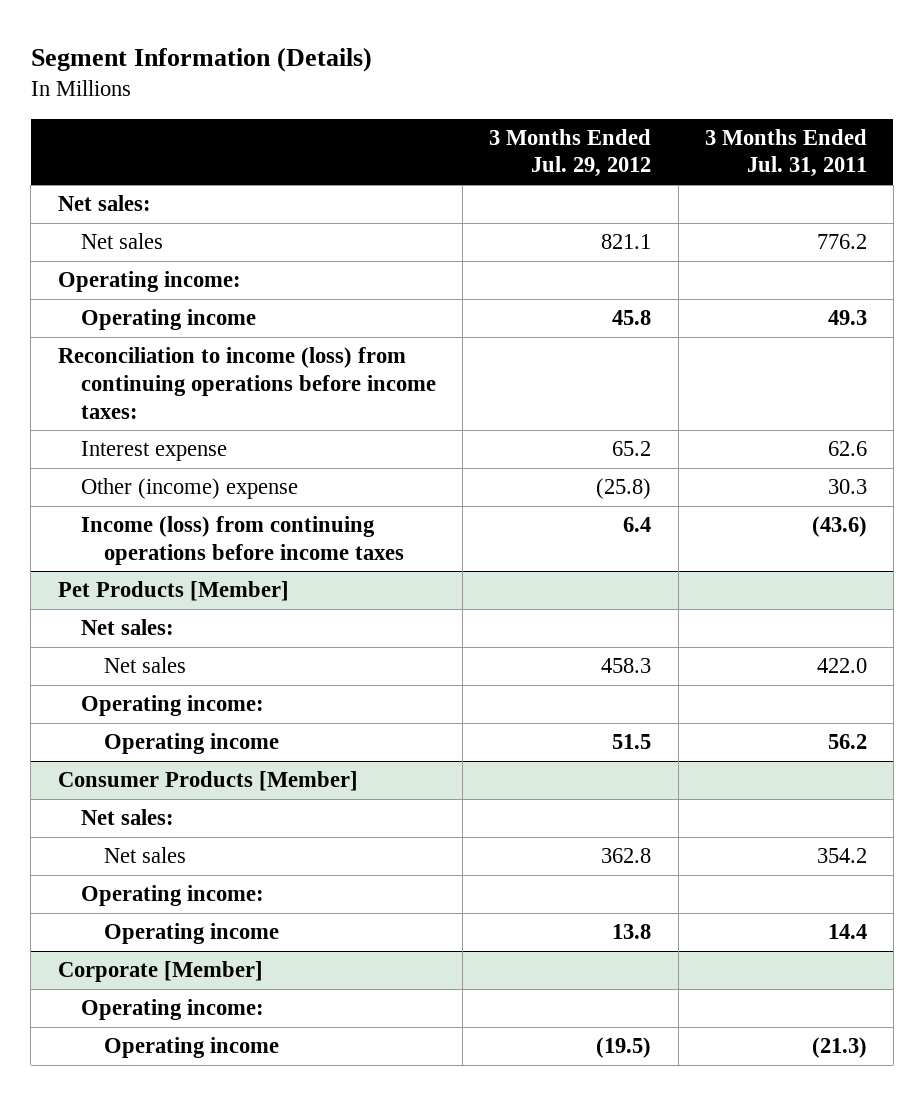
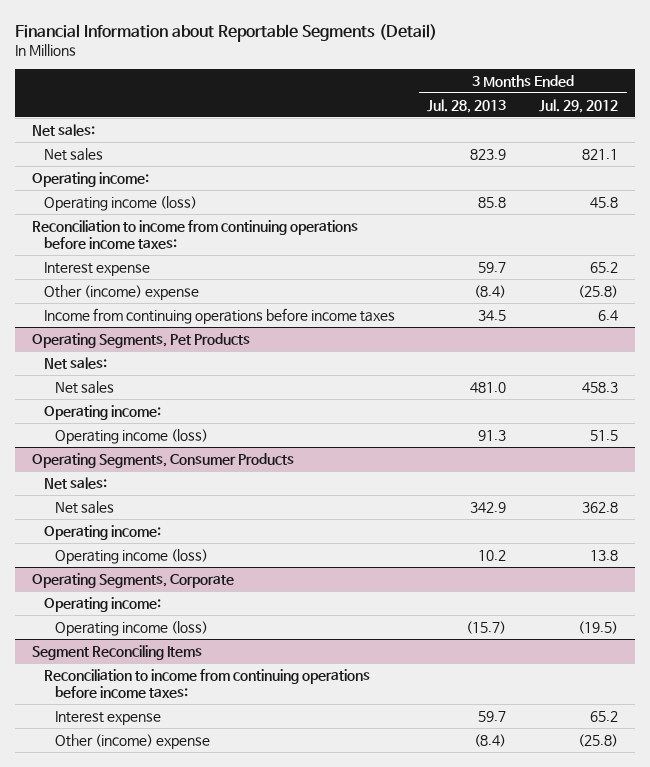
- Segment Information (Details)
+ Financial Information about Reportable Segments (Detail)
- | 3 Months Ended Jul. 29, 2012 | 3 Months Ended Jul. 31, 2011
+ | 3 Months Ended Jul. 28, 2013 | 3 Months Ended Jul. 29, 2012
- Operating income | 45.8 | 49.3
- Reconciliation to income (loss) from continuing operations before income taxes:
+ Operating income (loss) | 85.8 | 45.8
+ Reconciliation to income from continuing operations before income taxes:
- Income (loss) from continuing operations before income taxes | 6.4 | (43.6)
- Pet Products [Member]
+ Income from continuing operations before income taxes | 34.5 | 6.4
+ Operating Segments, Pet Products
- Operating income | 51.5 | 56.2
- Consumer Products [Member]
+ Operating income (loss) | 91.3 | 51.5
+ Operating Segments, Consumer Products
- Operating income | 13.8 | 14.4
- Corporate [Member]
+ Operating income (loss) | 10.2 | 13.8
+ Operating Segments, Corporate
- Operating income | (19.5) | (21.3)
+ Operating income (loss) | (15.7) | (19.5)
+ Segment Reconciling Items
+ Reconciliation to income from continuing operations before income taxes:
+ Interest expense | 59.7 | 65.2
+ Other (income) expense | (8.4) | (25.8)

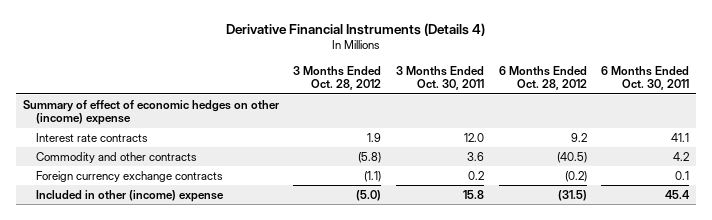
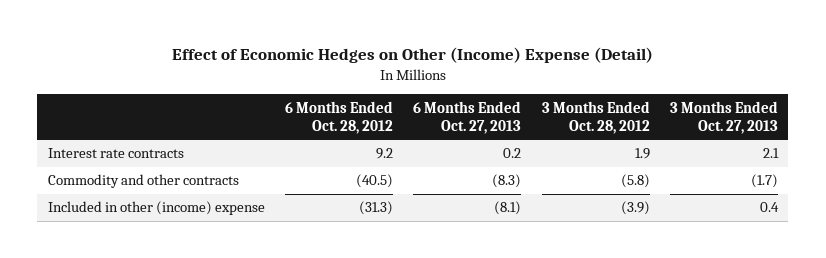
- Derivative Financial Instruments (Details 4)
+ Effect of Economic Hedges on Other (Income) Expense (Detail)
- | 3 Months Ended Oct. 28, 2012 | 3 Months Ended Oct. 30, 2011 | 6 Months Ended Oct. 28, 2012 | 6 Months Ended Oct. 30, 2011
+ | 6 Months Ended Oct. 28, 2012 | 6 Months Ended Oct. 27, 2013 | 3 Months Ended Oct. 28, 2012 | 3 Months Ended Oct. 27, 2013
- Summary of effect of economic hedges on other (income) expense
- Foreign currency exchange contracts | (1.1) | 0.2 | (0.2) | 0.1
- Included in other (income) expense | (5.0) | 15.8 | (31.5) | 45.4
+ Included in other (income) expense | (31.3) | (8.1) | (3.9) | 0.4

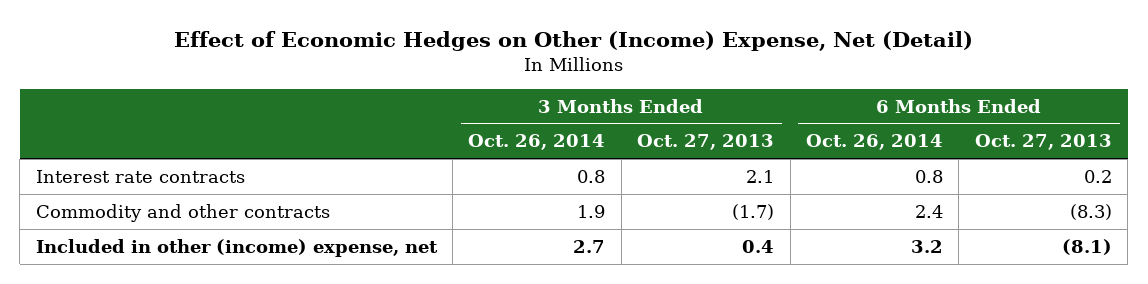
- Effect of Economic Hedges on Other (Income) Expense (Detail)
+ Effect of Economic Hedges on Other (Income) Expense, Net (Detail)
- | 6 Months Ended Oct. 28, 2012 | 6 Months Ended Oct. 27, 2013 | 3 Months Ended Oct. 28, 2012 | 3 Months Ended Oct. 27, 2013
+ | 3 Months Ended Oct. 26, 2014 | 3 Months Ended Oct. 27, 2013 | 6 Months Ended Oct. 26, 2014 | 6 Months Ended Oct. 27, 2013
- Included in other (income) expense | (31.3) | (8.1) | (3.9) | 0.4
+ Included in other (income) expense, net | 2.7 | 0.4 | 3.2 | (8.1)

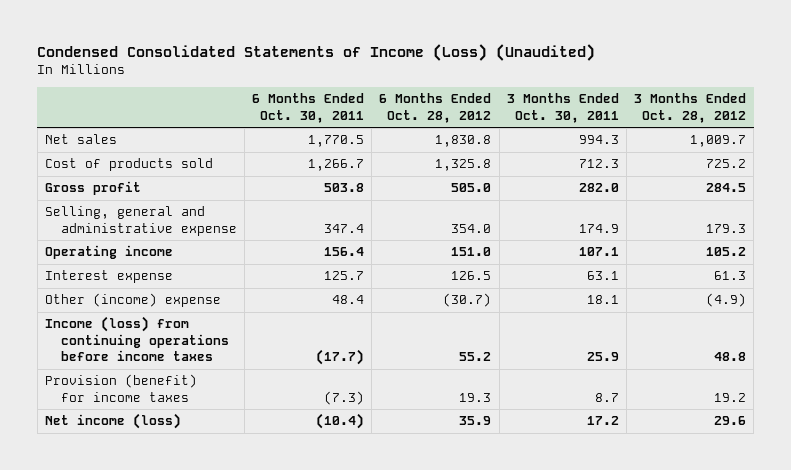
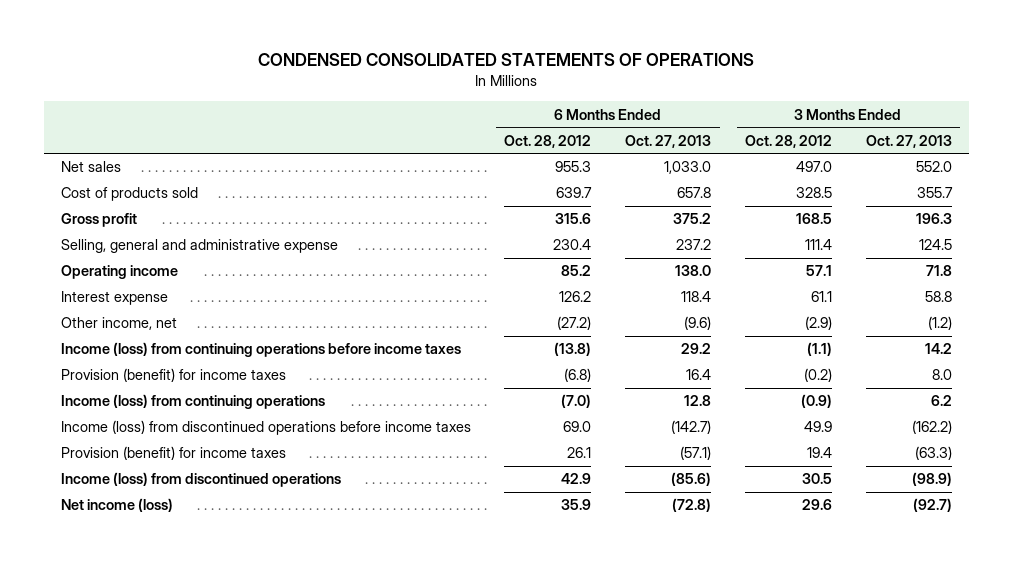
- Condensed Consolidated Statements of Income (Loss) (Unaudited)
+ CONDENSED CONSOLIDATED STATEMENTS OF OPERATIONS
- | 6 Months Ended Oct. 30, 2011 | 6 Months Ended Oct. 28, 2012 | 3 Months Ended Oct. 30, 2011 | 3 Months Ended Oct. 28, 2012
+ | 6 Months Ended Oct. 28, 2012 | 6 Months Ended Oct. 27, 2013 | 3 Months Ended Oct. 28, 2012 | 3 Months Ended Oct. 27, 2013
- Net sales | 1,770.5 | 1,830.8 | 994.3 | 1,009.7
- Cost of products sold | 1,266.7 | 1,325.8 | 712.3 | 725.2
- Gross profit | 503.8 | 505.0 | 282.0 | 284.5
- Selling, general and administrative expense | 347.4 | 354.0 | 174.9 | 179.3
- Operating income | 156.4 | 151.0 | 107.1 | 105.2
- Interest expense | 125.7 | 126.5 | 63.1 | 61.3
- Other (income) expense | 48.4 | (30.7) | 18.1 | (4.9)
- Income (loss) from continuing operations before income taxes | (17.7) | 55.2 | 25.9 | 48.8
- Provision (benefit) for income taxes | (7.3) | 19.3 | 8.7 | 19.2
+ Net sales | 955.3 | 1,033.0 | 497.0 | 552.0
+ Cost of products sold | 639.7 | 657.8 | 328.5 | 355.7
+ Gross profit | 315.6 | 375.2 | 168.5 | 196.3
+ Selling, general and administrative expense | 230.4 | 237.2 | 111.4 | 124.5
+ Operating income | 85.2 | 138.0 | 57.1 | 71.8
+ Interest expense | 126.2 | 118.4 | 61.1 | 58.8
+ Other income, net | (27.2) | (9.6) | (2.9) | (1.2)
+ Income (loss) from continuing operations before income taxes | (13.8) | 29.2 | (1.1) | 14.2
+ Provision (benefit) for income taxes | (6.8) | 16.4 | (0.2) | 8.0
+ Income (loss) from continuing operations | (7.0) | 12.8 | (0.9) | 6.2
+ Income (loss) from discontinued operations before income taxes | 69.0 | (142.7) | 49.9 | (162.2)
+ Provision (benefit) for income taxes | 26.1 | (57.1) | 19.4 | (63.3)
+ Income (loss) from discontinued operations | 42.9 | (85.6) | 30.5 | (98.9)

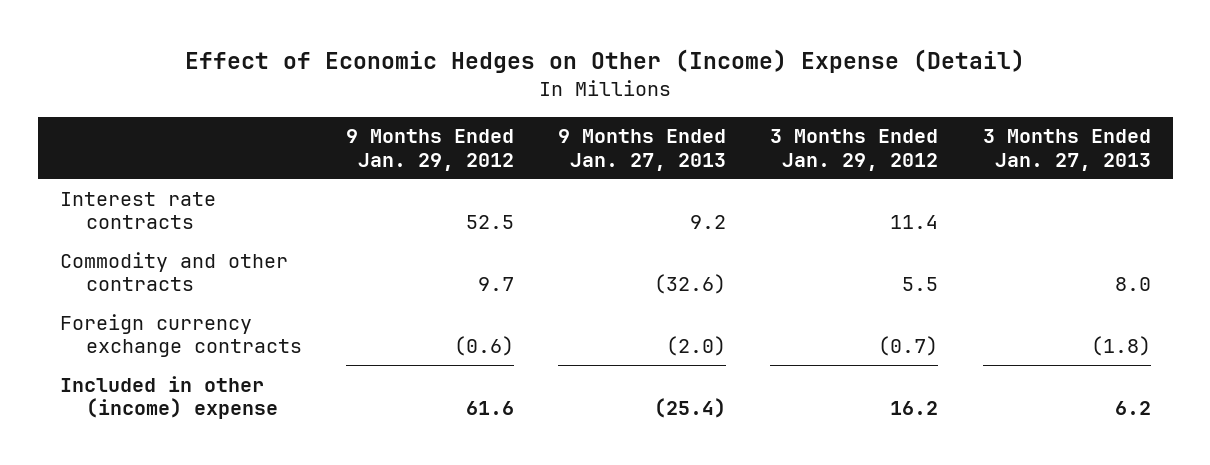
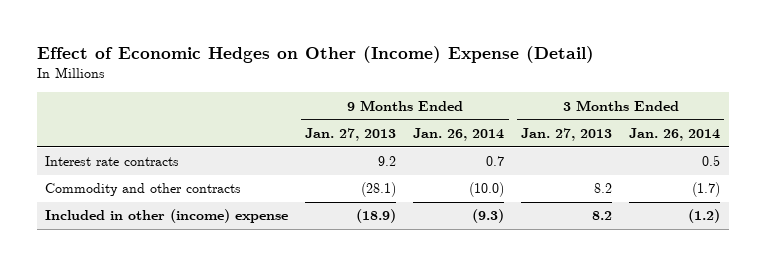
- | 9 Months Ended Jan. 29, 2012 | 9 Months Ended Jan. 27, 2013 | 3 Months Ended Jan. 29, 2012 | 3 Months Ended Jan. 27, 2013
+ | 9 Months Ended Jan. 27, 2013 | 9 Months Ended Jan. 26, 2014 | 3 Months Ended Jan. 27, 2013 | 3 Months Ended Jan. 26, 2014
- Commodity and other contracts | 9.7 | (32.6) | 5.5 | 8.0
- Foreign currency exchange contracts | (0.6) | (2.0) | (0.7) | (1.8)
- Included in other (income) expense | 61.6 | (25.4) | 16.2 | 6.2
+ Commodity and other contracts | (28.1) | (10.0) | 8.2 | (1.7)
+ Included in other (income) expense | (18.9) | (9.3) | 8.2 | (1.2)

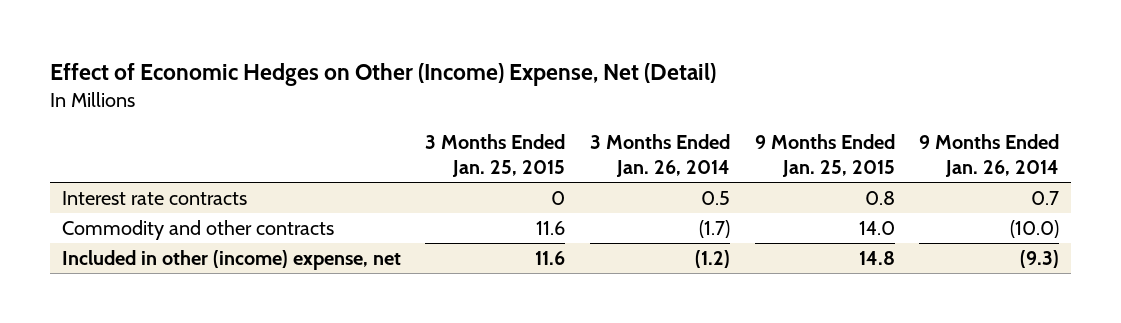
- Effect of Economic Hedges on Other (Income) Expense (Detail)
+ Effect of Economic Hedges on Other (Income) Expense, Net (Detail)
- | 9 Months Ended Jan. 27, 2013 | 9 Months Ended Jan. 26, 2014 | 3 Months Ended Jan. 27, 2013 | 3 Months Ended Jan. 26, 2014
+ | 3 Months Ended Jan. 25, 2015 | 3 Months Ended Jan. 26, 2014 | 9 Months Ended Jan. 25, 2015 | 9 Months Ended Jan. 26, 2014
- Included in other (income) expense | (18.9) | (9.3) | 8.2 | (1.2)
+ Included in other (income) expense, net | 11.6 | (1.2) | 14.8 | (9.3)

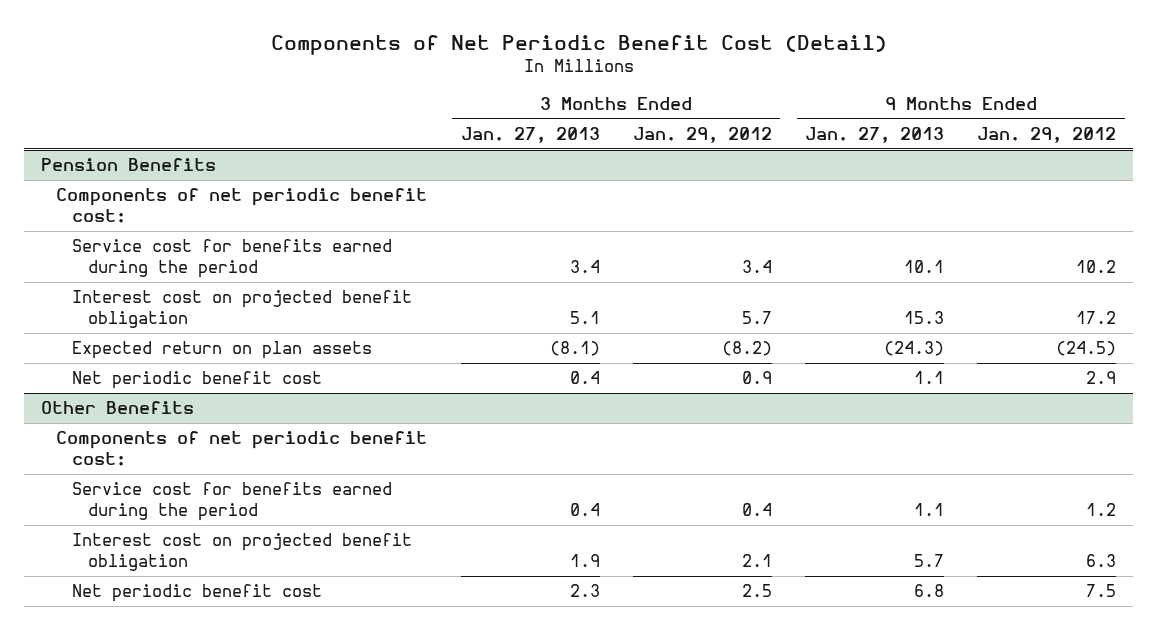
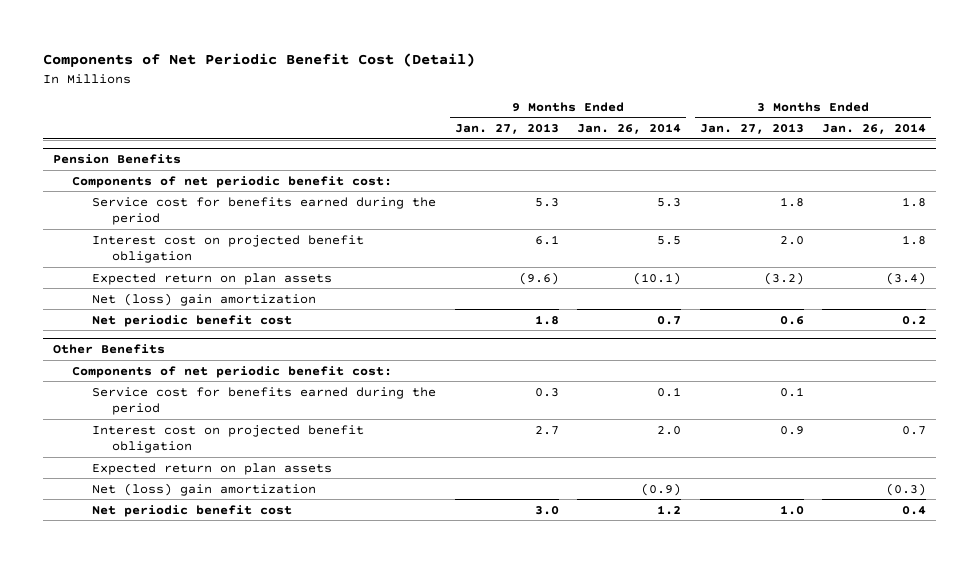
- | 3 Months Ended Jan. 27, 2013 | 3 Months Ended Jan. 29, 2012 | 9 Months Ended Jan. 27, 2013 | 9 Months Ended Jan. 29, 2012
+ | 9 Months Ended Jan. 27, 2013 | 9 Months Ended Jan. 26, 2014 | 3 Months Ended Jan. 27, 2013 | 3 Months Ended Jan. 26, 2014
@ Pension Benefits
- Service cost for benefits earned during the period | 3.4 | 3.4 | 10.1 | 10.2
- Interest cost on projected benefit obligation | 5.1 | 5.7 | 15.3 | 17.2
- Expected return on plan assets | (8.1) | (8.2) | (24.3) | (24.5)
- Net periodic benefit cost | 0.4 | 0.9 | 1.1 | 2.9
+ Service cost for benefits earned during the period | 5.3 | 5.3 | 1.8 | 1.8
+ Interest cost on projected benefit obligation | 6.1 | 5.5 | 2.0 | 1.8
+ Expected return on plan assets | (9.6) | (10.1) | (3.2) | (3.4)
+ Net (loss) gain amortization
+ Net periodic benefit cost | 1.8 | 0.7 | 0.6 | 0.2
@ Other Benefits
- Service cost for benefits earned during the period | 0.4 | 0.4 | 1.1 | 1.2
- Interest cost on projected benefit obligation | 1.9 | 2.1 | 5.7 | 6.3
- Net periodic benefit cost | 2.3 | 2.5 | 6.8 | 7.5
+ Service cost for benefits earned during the period | 0.3 | 0.1 | 0.1 |
+ Interest cost on projected benefit obligation | 2.7 | 2.0 | 0.9 | 0.7
+ Expected return on plan assets
+ Net (loss) gain amortization | | (0.9) | | (0.3)
+ Net periodic benefit cost | 3.0 | 1.2 | 1.0 | 0.4

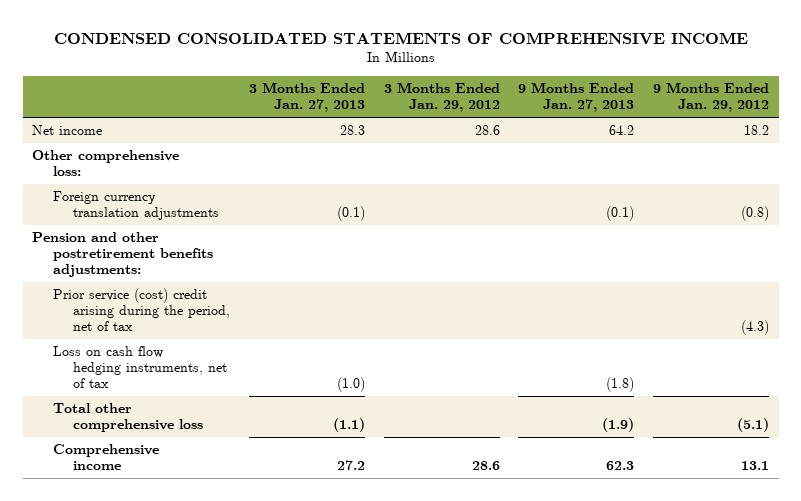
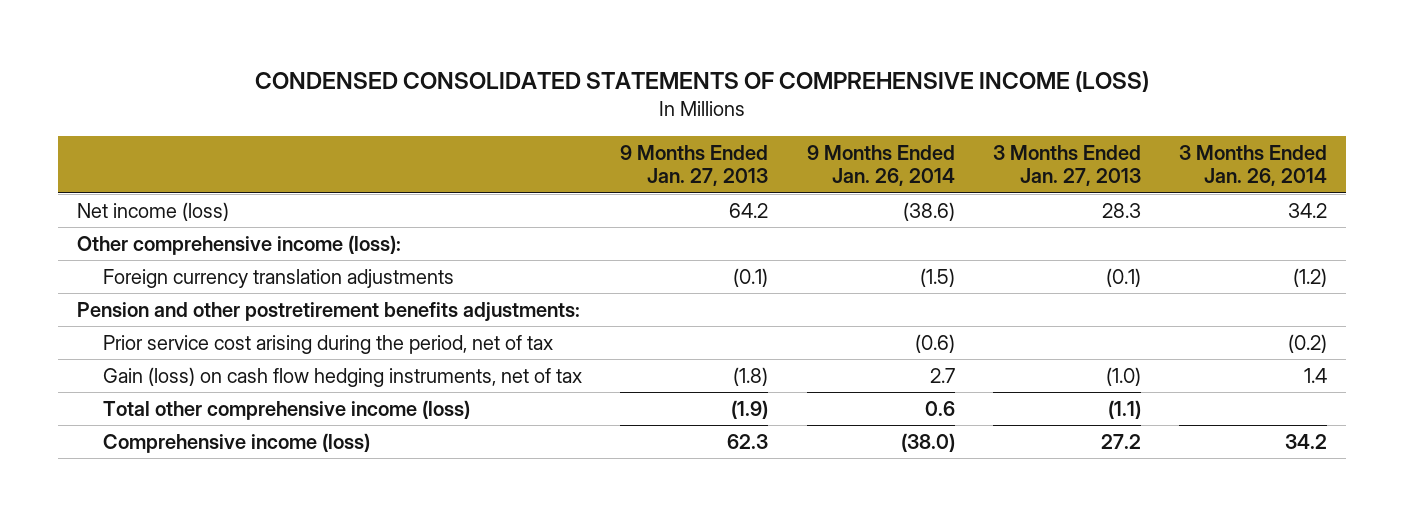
- CONDENSED CONSOLIDATED STATEMENTS OF COMPREHENSIVE INCOME
+ CONDENSED CONSOLIDATED STATEMENTS OF COMPREHENSIVE INCOME (LOSS)
- | 3 Months Ended Jan. 27, 2013 | 3 Months Ended Jan. 29, 2012 | 9 Months Ended Jan. 27, 2013 | 9 Months Ended Jan. 29, 2012
+ | 9 Months Ended Jan. 27, 2013 | 9 Months Ended Jan. 26, 2014 | 3 Months Ended Jan. 27, 2013 | 3 Months Ended Jan. 26, 2014
- Net income | 28.3 | 28.6 | 64.2 | 18.2
- Other comprehensive loss:
+ Net income (loss) | 64.2 | (38.6) | 28.3 | 34.2
+ Other comprehensive income (loss):
- Prior service (cost) credit arising during the period, net of tax | | | | (4.3)
- Loss on cash flow hedging instruments, net of tax | (1.0) | | (1.8) |
- Total other comprehensive loss | (1.1) | | (1.9) | (5.1)
- Comprehensive income | 27.2 | 28.6 | 62.3 | 13.1
+ Prior service cost arising during the period, net of tax | | (0.6) | | (0.2)
+ Gain (loss) on cash flow hedging instruments, net of tax | (1.8) | 2.7 | (1.0) | 1.4
+ Total other comprehensive income (loss) | (1.9) | 0.6 | (1.1) |
+ Comprehensive income (loss) | 62.3 | (38.0) | 27.2 | 34.2

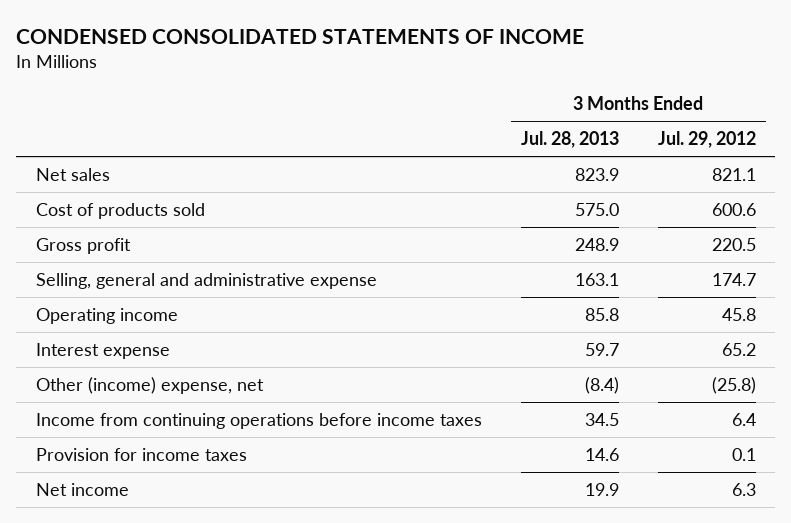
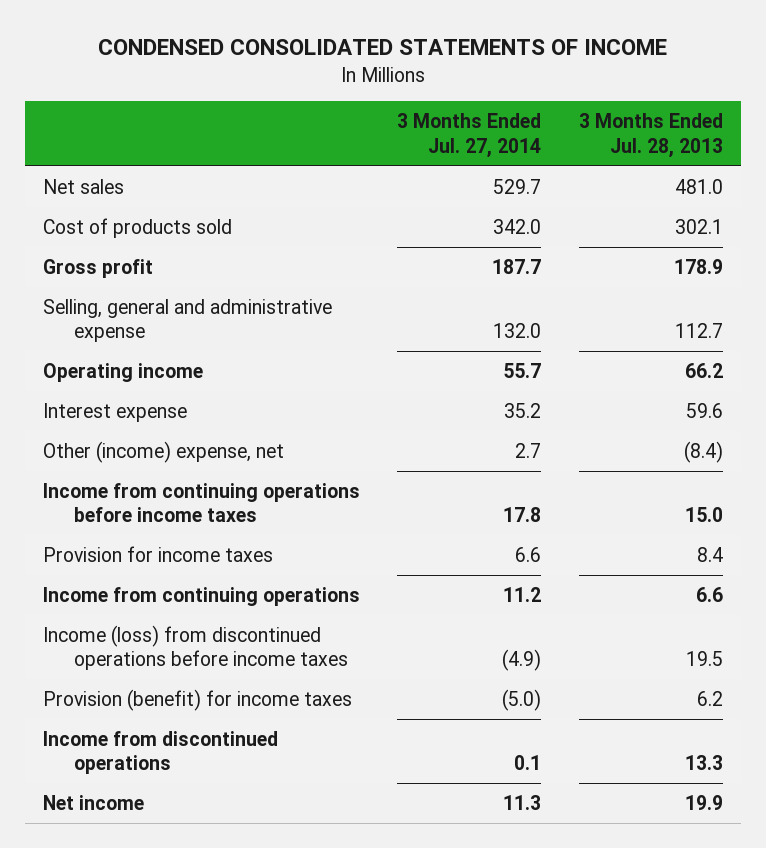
- | 3 Months Ended Jul. 28, 2013 | 3 Months Ended Jul. 29, 2012
+ | 3 Months Ended Jul. 27, 2014 | 3 Months Ended Jul. 28, 2013
- Net sales | 823.9 | 821.1
- Cost of products sold | 575.0 | 600.6
- Gross profit | 248.9 | 220.5
- Selling, general and administrative expense | 163.1 | 174.7
- Operating income | 85.8 | 45.8
- Interest expense | 59.7 | 65.2
+ Net sales | 529.7 | 481.0
+ Cost of products sold | 342.0 | 302.1
+ Gross profit | 187.7 | 178.9
+ Selling, general and administrative expense | 132.0 | 112.7
+ Operating income | 55.7 | 66.2
+ Interest expense | 35.2 | 59.6
- Income from continuing operations before income taxes | 34.5 | 6.4
- Provision for income taxes | 14.6 | 0.1
+ Income from continuing operations before income taxes | 17.8 | 15.0
+ Provision for income taxes | 6.6 | 8.4
+ Income from continuing operations | 11.2 | 6.6
+ Income (loss) from discontinued operations before income taxes | (4.9) | 19.5
+ Provision (benefit) for income taxes | (5.0) | 6.2
+ Income from discontinued operations | 0.1 | 13.3

